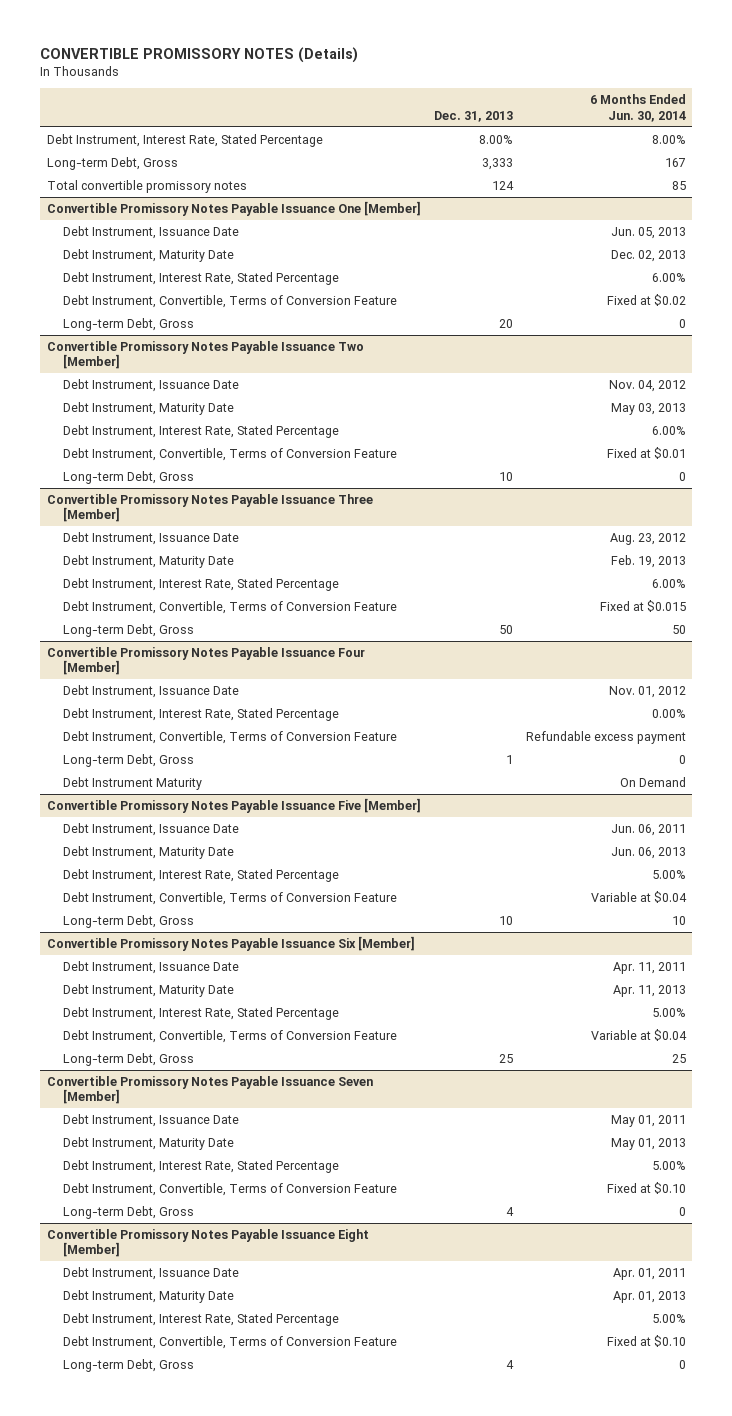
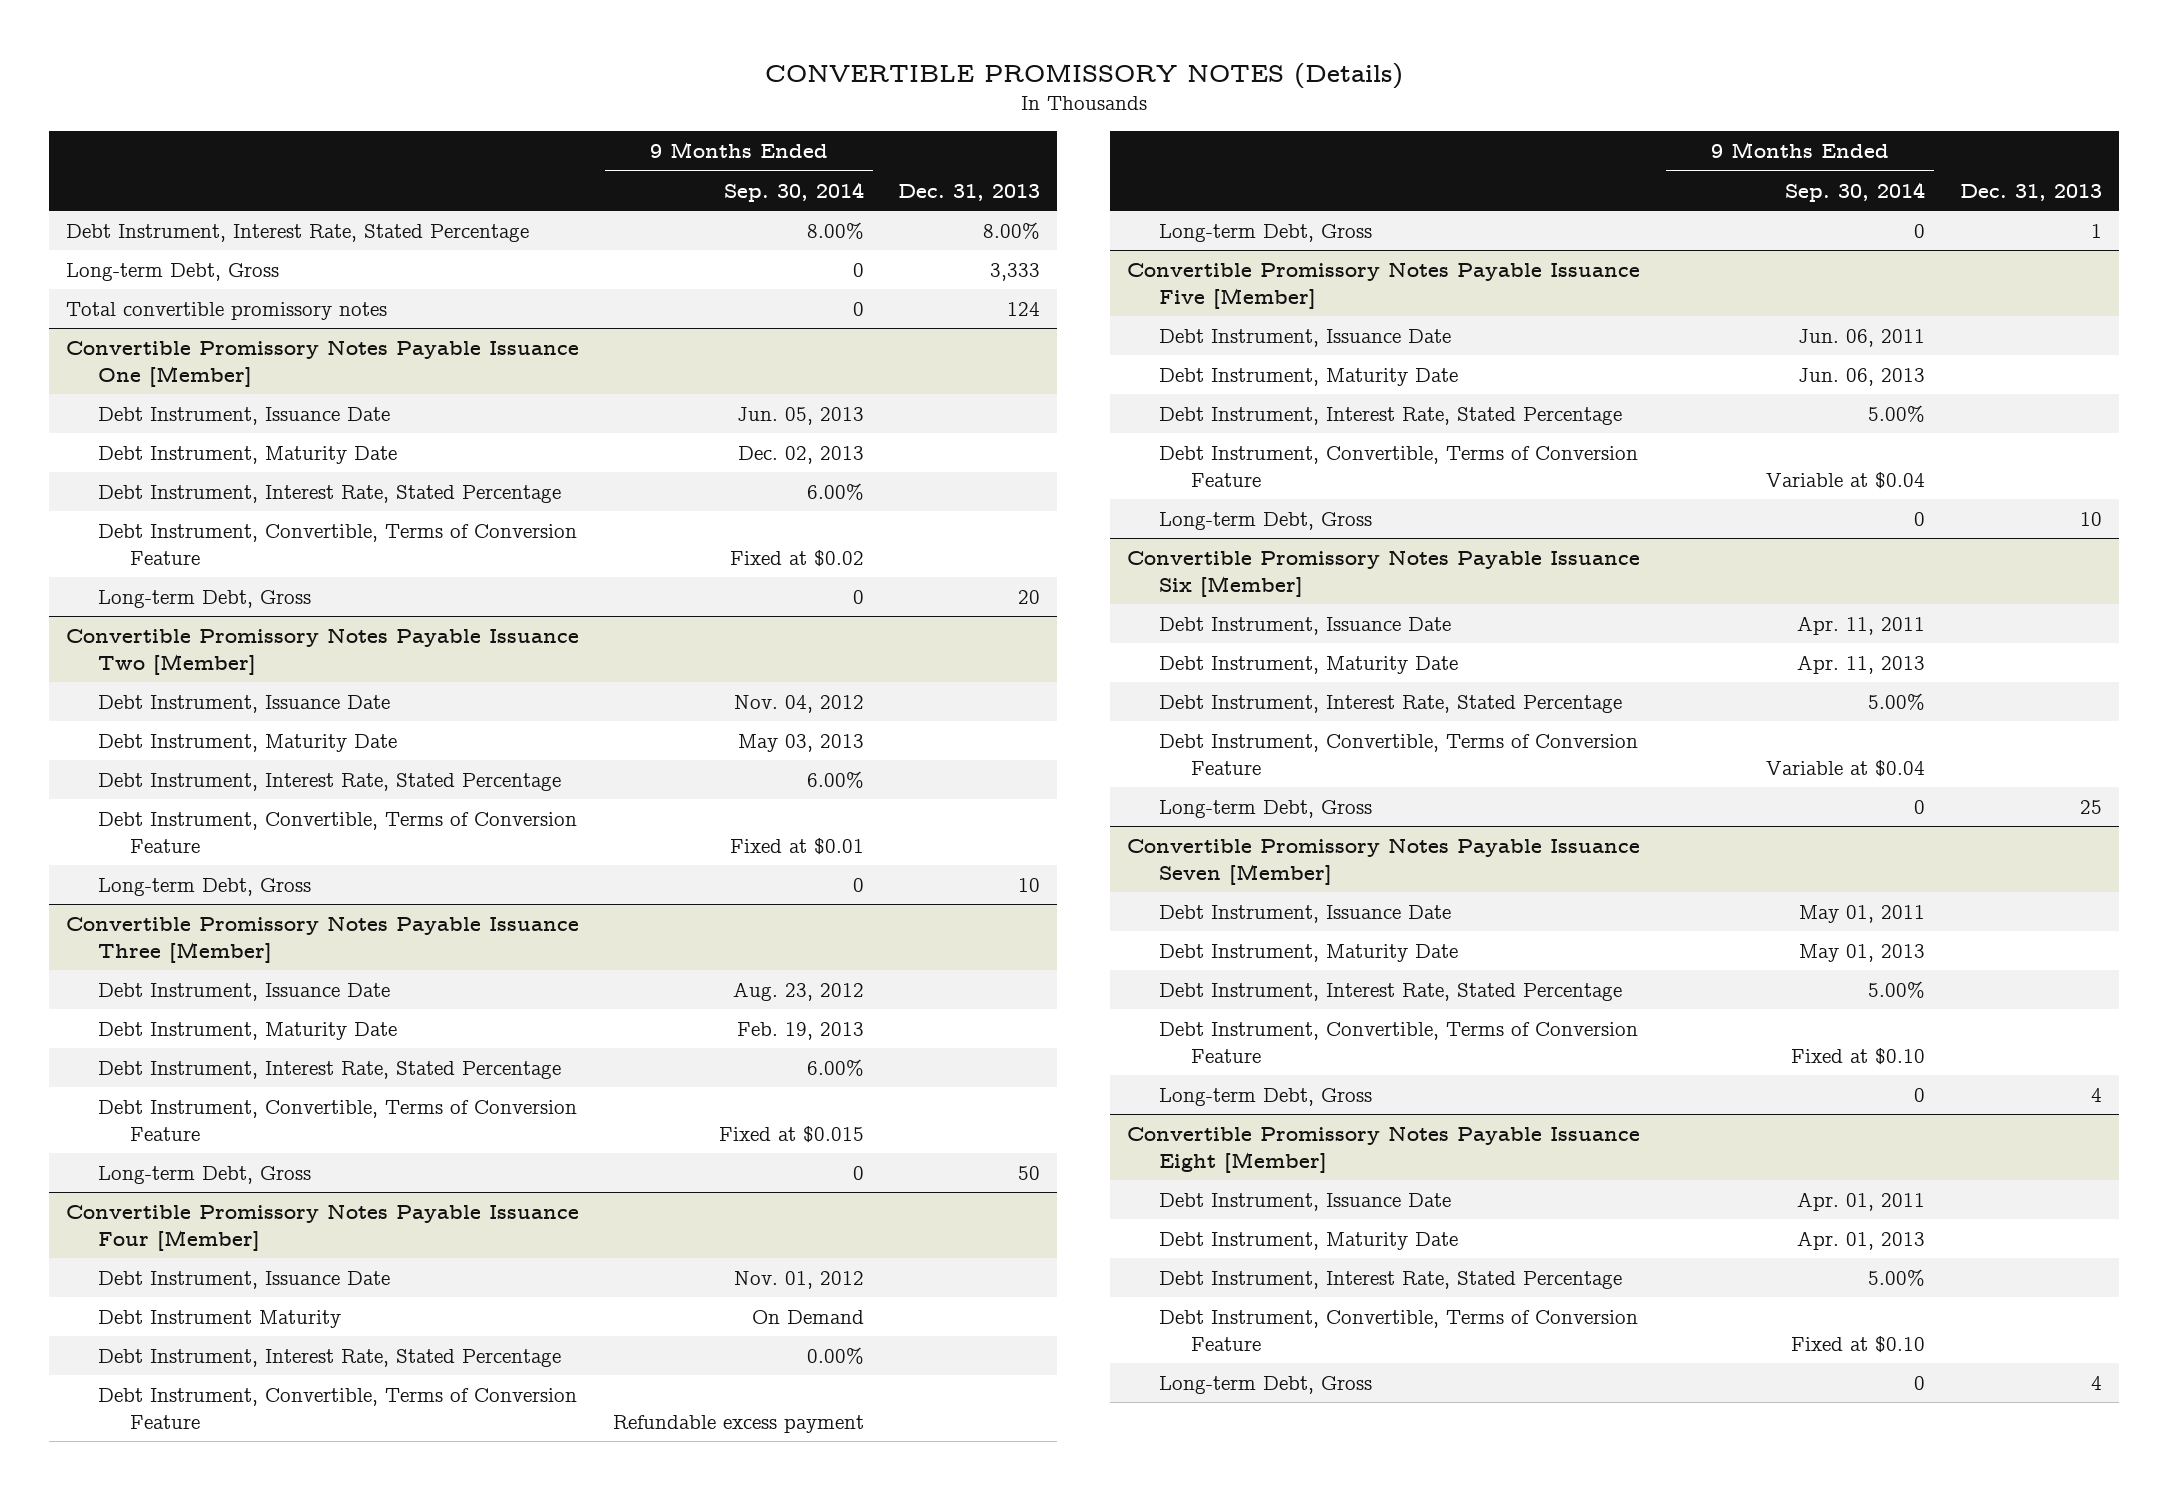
- | Dec. 31, 2013 | 6 Months Ended Jun. 30, 2014
+ | 9 Months Ended Sep. 30, 2014 | Dec. 31, 2013
@ Convertible Promissory Notes Payable Issuance Four [Member]
moved up: Debt Instrument Maturity | On Demand |

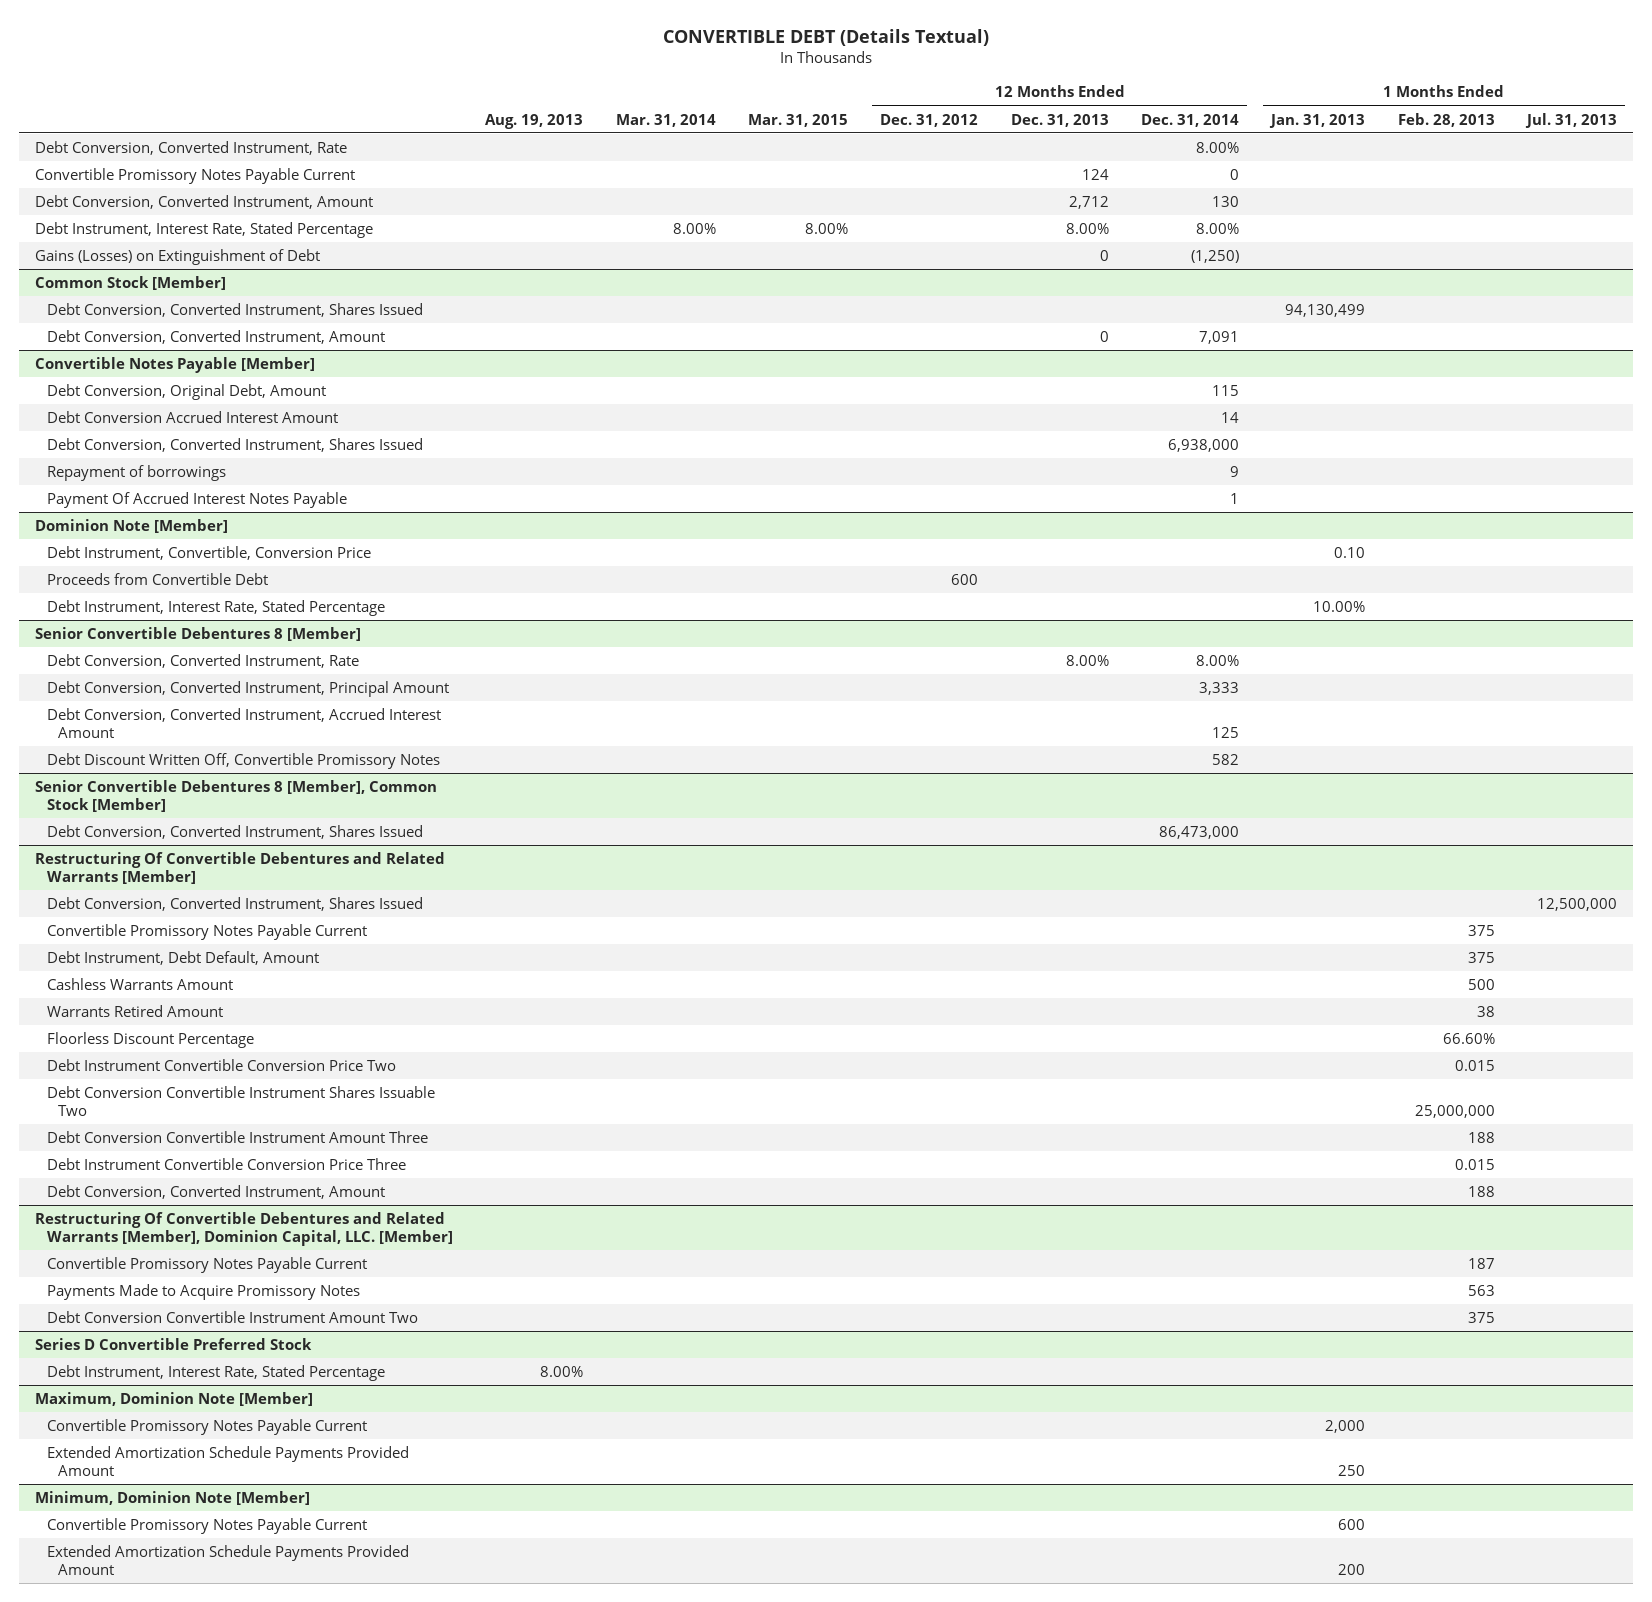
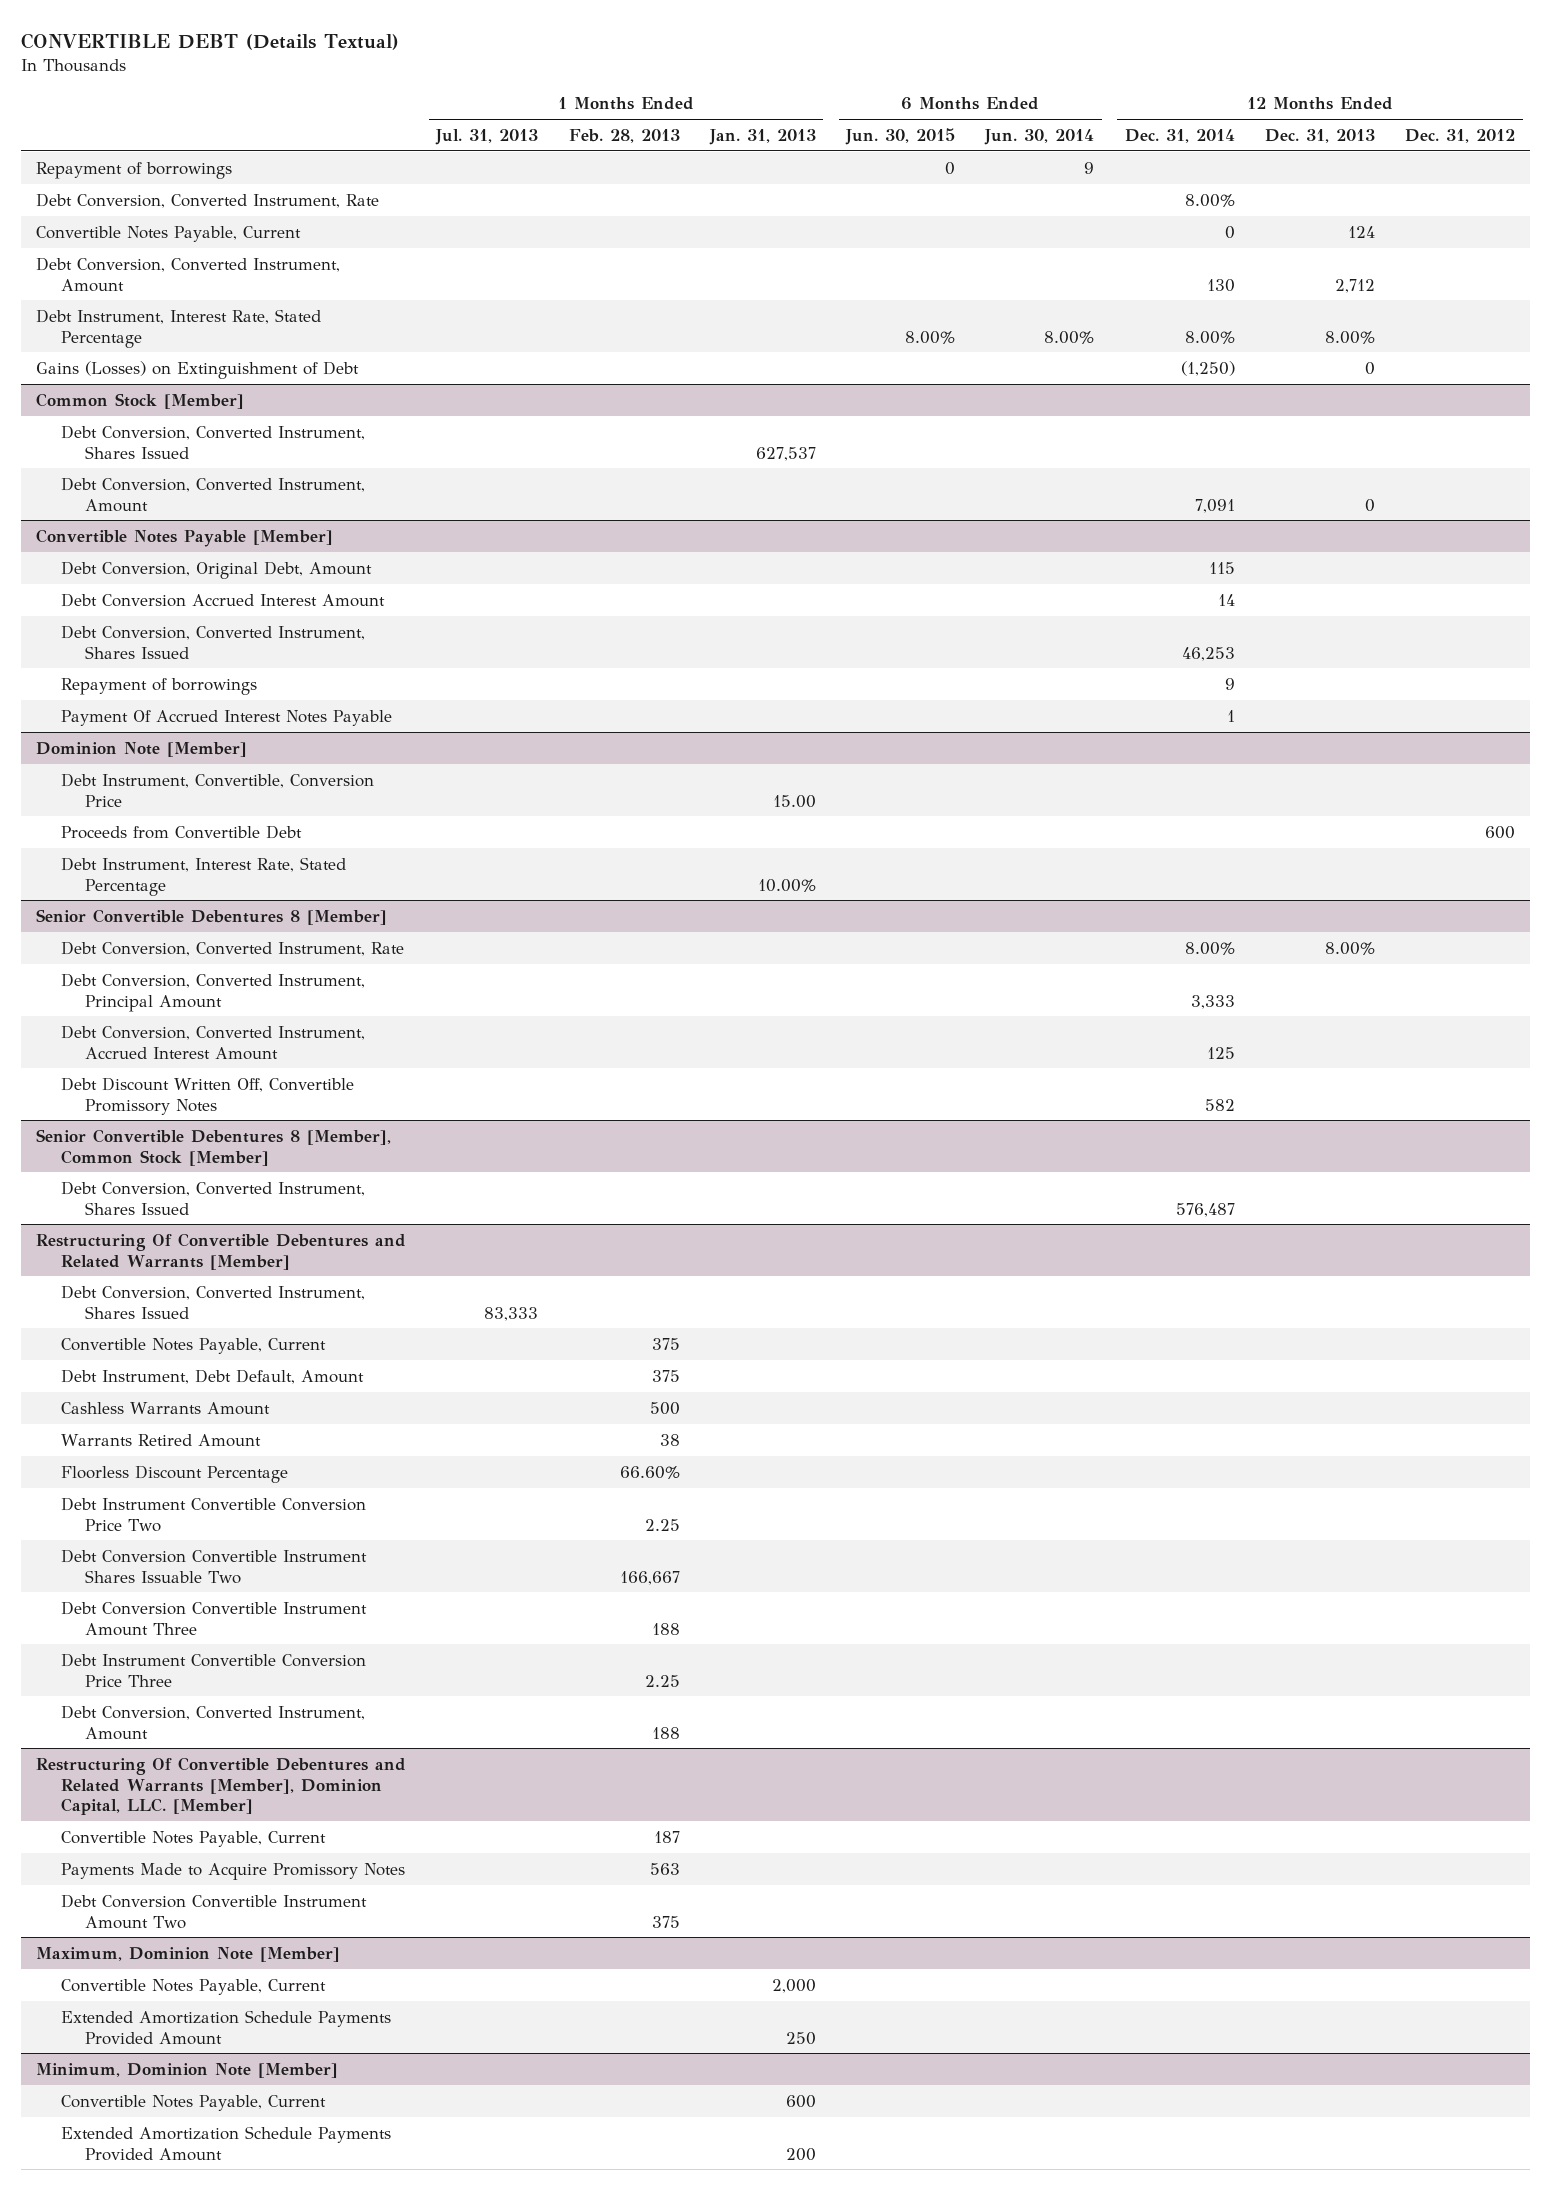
- | Aug. 19, 2013 | Mar. 31, 2014 | Mar. 31, 2015 | 12 Months Ended Dec. 31, 2012 | 12 Months Ended Dec. 31, 2013 | 12 Months Ended Dec. 31, 2014 | 1 Months Ended Jan. 31, 2013 | 1 Months Ended Feb. 28, 2013 | 1 Months Ended Jul. 31, 2013
+ | 1 Months Ended Jul. 31, 2013 | 1 Months Ended Feb. 28, 2013 | 1 Months Ended Jan. 31, 2013 | 6 Months Ended Jun. 30, 2015 | 6 Months Ended Jun. 30, 2014 | 12 Months Ended Dec. 31, 2014 | 12 Months Ended Dec. 31, 2013 | 12 Months Ended Dec. 31, 2012
+ Repayment of borrowings | | | | 0 | 9 | | |
- Convertible Promissory Notes Payable Current | | | | | 124 | 0 | | |
+ Convertible Notes Payable, Current | | | | | | 0 | 124 |
@ Common Stock [Member]
- Debt Conversion, Converted Instrument, Shares Issued | | | | | | | 94,130,499 | |
+ Debt Conversion, Converted Instrument, Shares Issued | | | 627,537 | | | | |
@ Convertible Notes Payable [Member]
- Debt Conversion, Converted Instrument, Shares Issued | | | | | | 6,938,000 | | |
+ Debt Conversion, Converted Instrument, Shares Issued | | | | | | 46,253 | |
@ Dominion Note [Member]
- Debt Instrument, Convertible, Conversion Price | | | | | | | 0.10 | |
+ Debt Instrument, Convertible, Conversion Price | | | 15.00 | | | | |
@ Senior Convertible Debentures 8 [Member], Common Stock [Member]
- Debt Conversion, Converted Instrument, Shares Issued | | | | | | 86,473,000 | | |
+ Debt Conversion, Converted Instrument, Shares Issued | | | | | | 576,487 | |
@ Restructuring Of Convertible Debentures and Related Warrants [Member]
- Debt Conversion, Converted Instrument, Shares Issued | | | | | | | | | 12,500,000
- Convertible Promissory Notes Payable Current | | | | | | | | 375 |
+ Debt Conversion, Converted Instrument, Shares Issued | 83,333 | | | | | | |
+ Convertible Notes Payable, Current | | 375 | | | | | |
- Debt Instrument Convertible Conversion Price Two | | | | | | | | 0.015 |
- Debt Conversion Convertible Instrument Shares Issuable Two | | | | | | | | 25,000,000 |
+ Debt Instrument Convertible Conversion Price Two | | 2.25 | | | | | |
+ Debt Conversion Convertible Instrument Shares Issuable Two | | 166,667 | | | | | |
- Debt Instrument Convertible Conversion Price Three | | | | | | | | 0.015 |
+ Debt Instrument Convertible Conversion Price Three | | 2.25 | | | | | |
@ Restructuring Of Convertible Debentures and Related Warrants [Member], Dominion Capital, LLC. [Member]
- Convertible Promissory Notes Payable Current | | | | | | | | 187 |
+ Convertible Notes Payable, Current | | 187 | | | | | |
- Series D Convertible Preferred Stock
- Debt Instrument, Interest Rate, Stated Percentage | 8.00% | | | | | | | |
@ Maximum, Dominion Note [Member]
- Convertible Promissory Notes Payable Current | | | | | | | 2,000 | |
+ Convertible Notes Payable, Current | | | 2,000 | | | | |
@ Minimum, Dominion Note [Member]
- Convertible Promissory Notes Payable Current | | | | | | | 600 | |
+ Convertible Notes Payable, Current | | | 600 | | | | |

